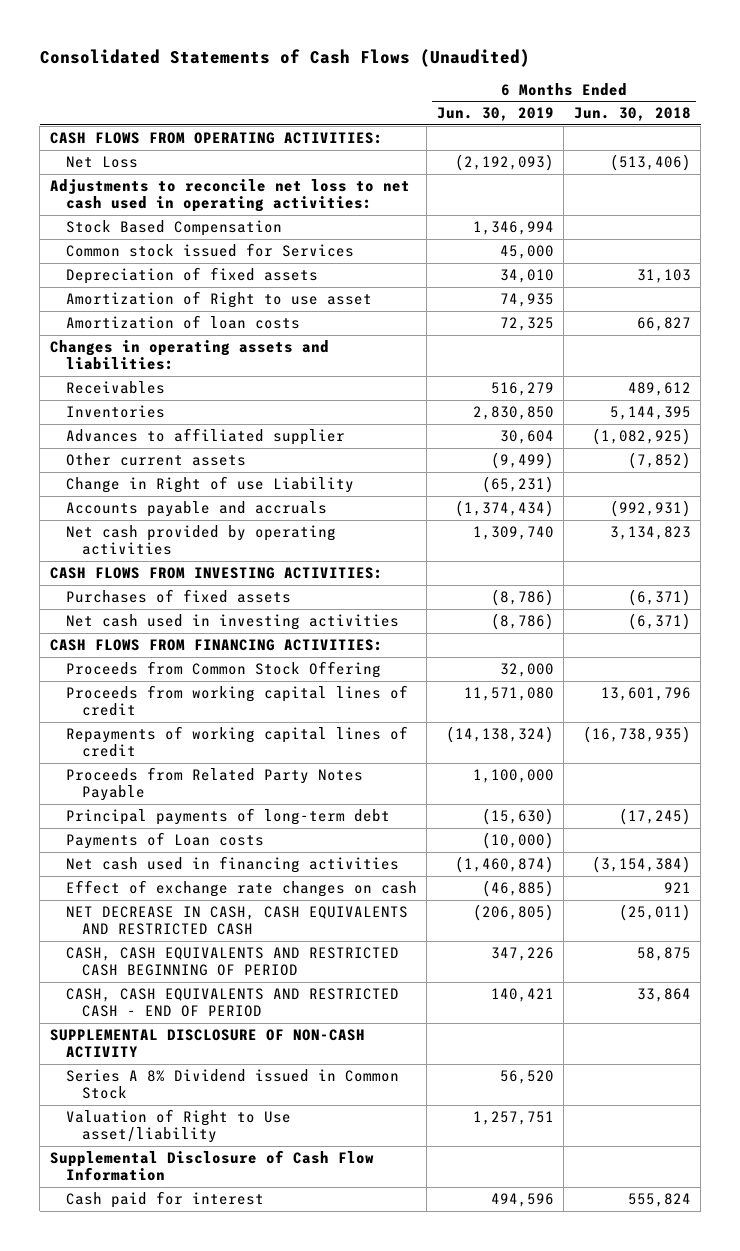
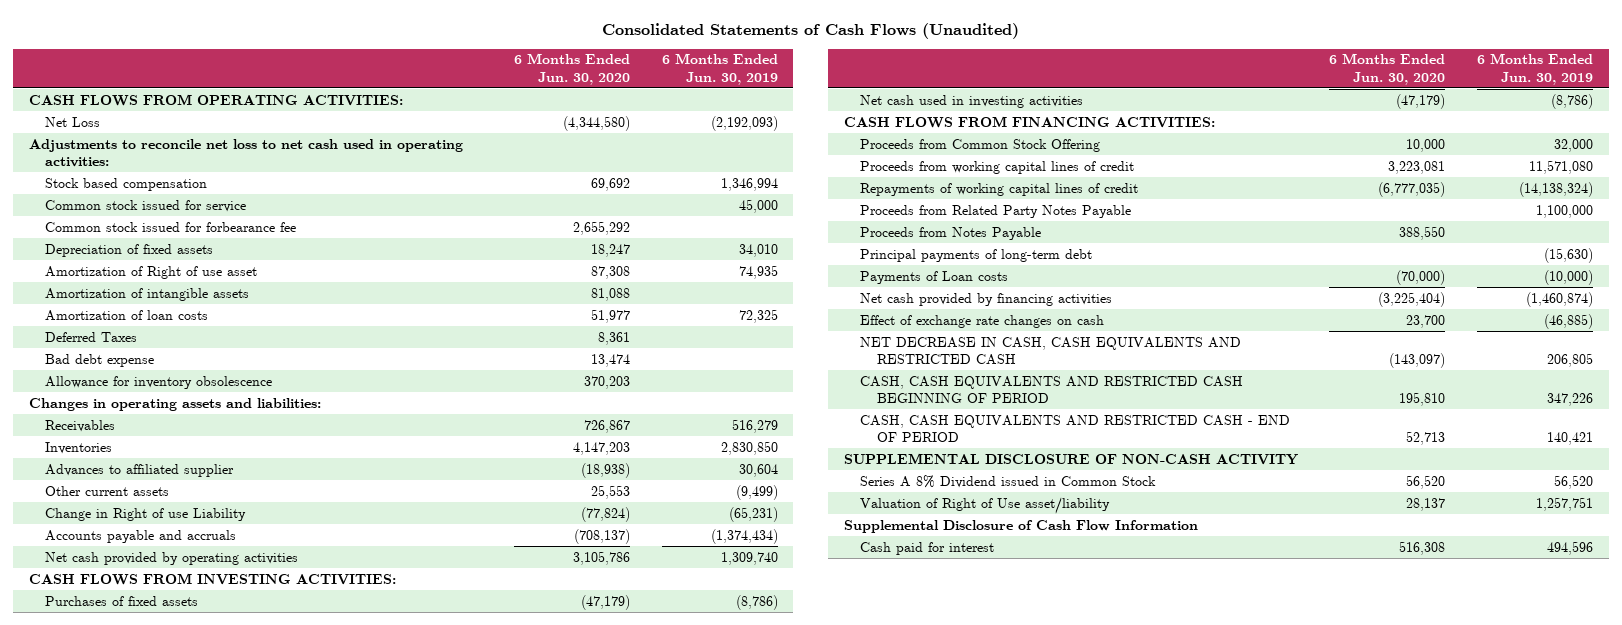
- | 6 Months Ended Jun. 30, 2019 | 6 Months Ended Jun. 30, 2018
+ | 6 Months Ended Jun. 30, 2020 | 6 Months Ended Jun. 30, 2019
- Stock Based Compensation | 1,346,994 |
- Common stock issued for Services | 45,000 |
+ Stock based compensation | 69,692 | 1,346,994
+ Common stock issued for service | | 45,000
+ Common stock issued for forbearance fee | 2,655,292 |
- Amortization of Right to use asset | 74,935 |
+ Amortization of Right of use asset | 87,308 | 74,935
+ Amortization of intangible assets | 81,088 |
+ Deferred Taxes | 8,361 |
+ Bad debt expense | 13,474 |
+ Allowance for inventory obsolescence | 370,203 |
+ Proceeds from Notes Payable | 388,550 |
- Net cash used in financing activities | (1,460,874) | (3,154,384)
+ Net cash provided by financing activities | (3,225,404) | (1,460,874)
- NET DECREASE IN CASH, CASH EQUIVALENTS AND RESTRICTED CASH | (206,805) | (25,011)
+ NET DECREASE IN CASH, CASH EQUIVALENTS AND RESTRICTED CASH | (143,097) | 206,805
- Valuation of Right to Use asset/liability | 1,257,751 |
+ Valuation of Right of Use asset/liability | 28,137 | 1,257,751

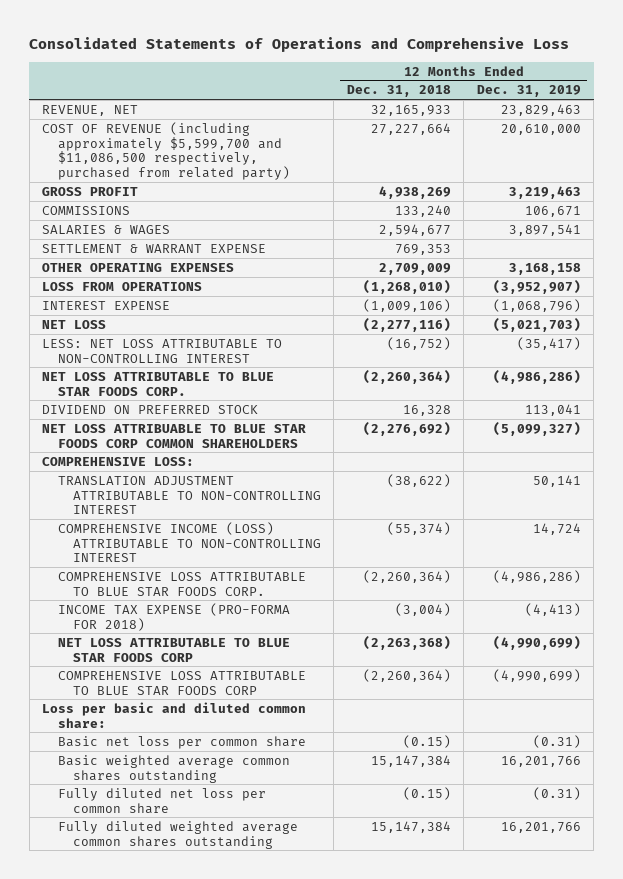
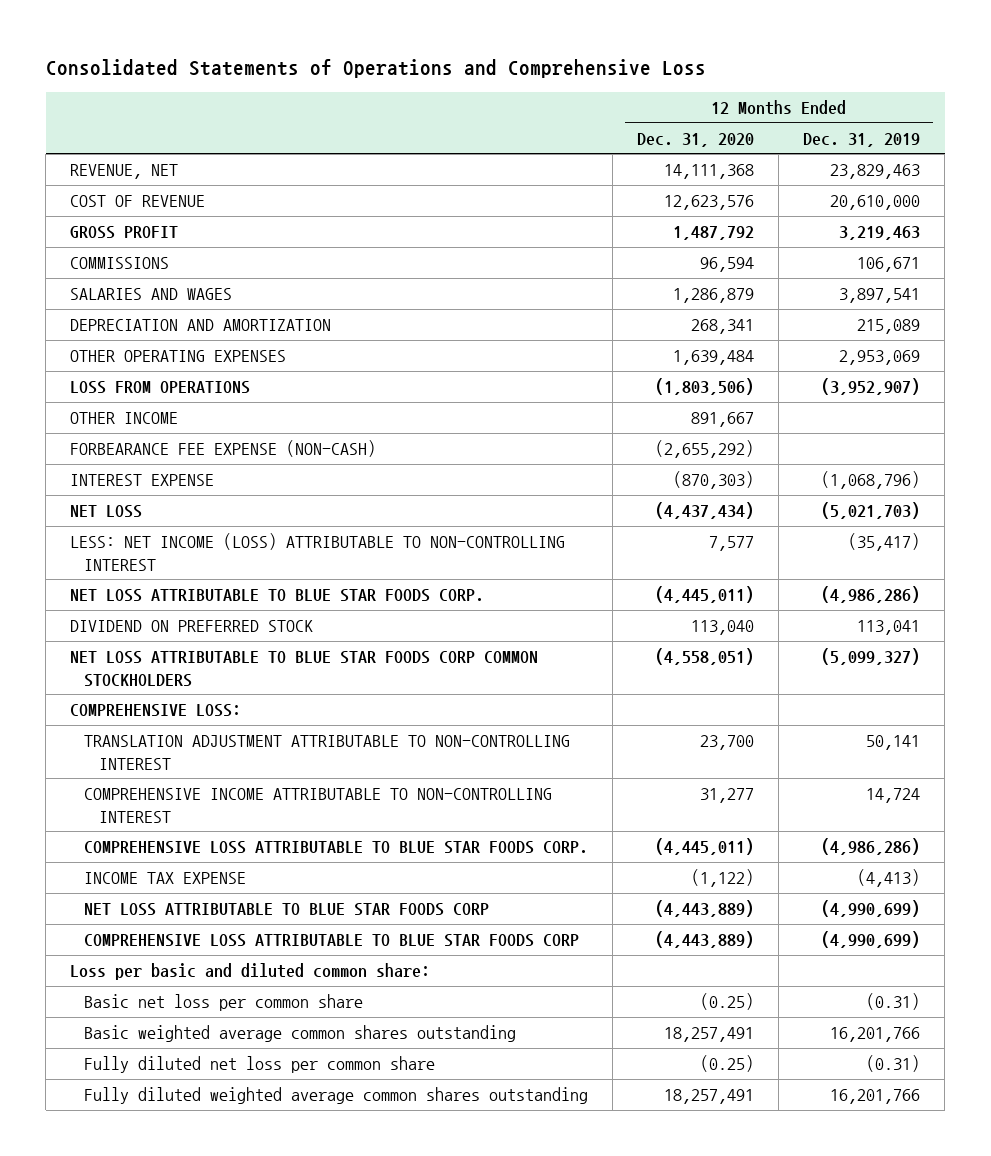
- | 12 Months Ended Dec. 31, 2018 | 12 Months Ended Dec. 31, 2019
+ | 12 Months Ended Dec. 31, 2020 | 12 Months Ended Dec. 31, 2019
- COST OF REVENUE (including approximately $5,599,700 and $11,086,500 respectively, purchased from related party) | 27,227,664 | 20,610,000
+ COST OF REVENUE | 12,623,576 | 20,610,000
- SALARIES & WAGES | 2,594,677 | 3,897,541
- SETTLEMENT & WARRANT EXPENSE | 769,353 |
- OTHER OPERATING EXPENSES | 2,709,009 | 3,168,158
+ SALARIES AND WAGES | 1,286,879 | 3,897,541
+ DEPRECIATION AND AMORTIZATION | 268,341 | 215,089
+ OTHER OPERATING EXPENSES | 1,639,484 | 2,953,069
+ OTHER INCOME | 891,667 |
+ FORBEARANCE FEE EXPENSE (NON-CASH) | (2,655,292) |
- LESS: NET LOSS ATTRIBUTABLE TO NON-CONTROLLING INTEREST | (16,752) | (35,417)
+ LESS: NET INCOME (LOSS) ATTRIBUTABLE TO NON-CONTROLLING INTEREST | 7,577 | (35,417)
- NET LOSS ATTRIBUABLE TO BLUE STAR FOODS CORP COMMON SHAREHOLDERS | (2,276,692) | (5,099,327)
+ NET LOSS ATTRIBUTABLE TO BLUE STAR FOODS CORP COMMON STOCKHOLDERS | (4,558,051) | (5,099,327)
- COMPREHENSIVE INCOME (LOSS) ATTRIBUTABLE TO NON-CONTROLLING INTEREST | (55,374) | 14,724
+ COMPREHENSIVE INCOME ATTRIBUTABLE TO NON-CONTROLLING INTEREST | 31,277 | 14,724
- INCOME TAX EXPENSE (PRO-FORMA FOR 2018) | (3,004) | (4,413)
+ INCOME TAX EXPENSE | (1,122) | (4,413)

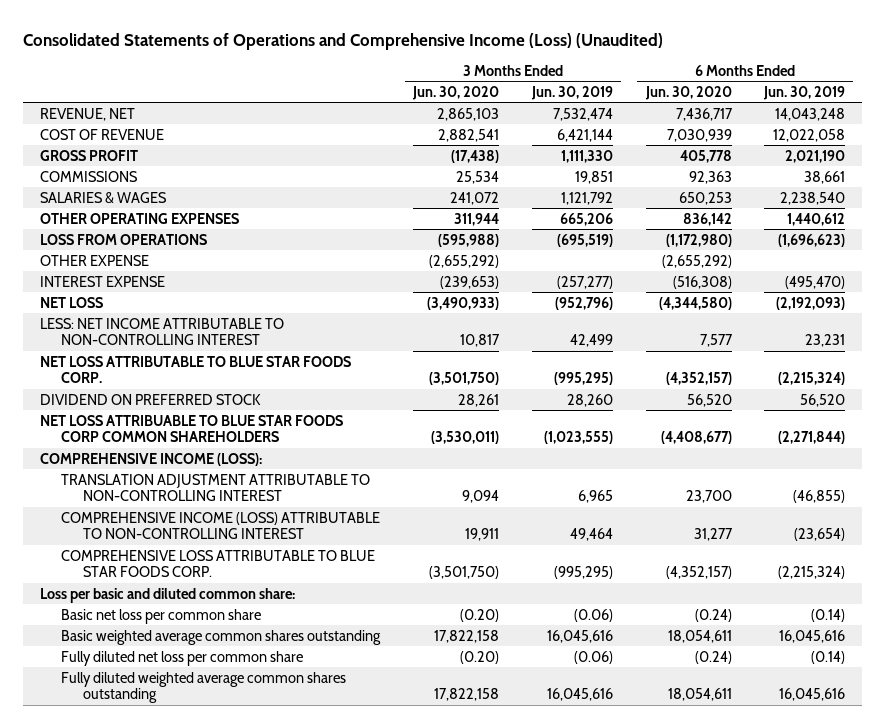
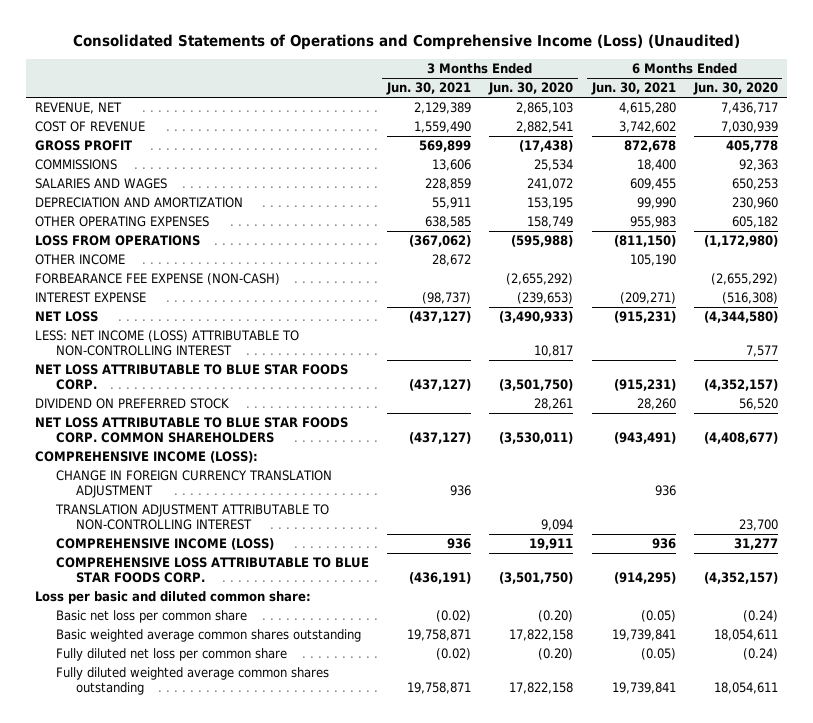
- | 3 Months Ended Jun. 30, 2020 | 3 Months Ended Jun. 30, 2019 | 6 Months Ended Jun. 30, 2020 | 6 Months Ended Jun. 30, 2019
+ | 3 Months Ended Jun. 30, 2021 | 3 Months Ended Jun. 30, 2020 | 6 Months Ended Jun. 30, 2021 | 6 Months Ended Jun. 30, 2020
- SALARIES & WAGES | 241,072 | 1,121,792 | 650,253 | 2,238,540
- OTHER OPERATING EXPENSES | 311,944 | 665,206 | 836,142 | 1,440,612
+ SALARIES AND WAGES | 228,859 | 241,072 | 609,455 | 650,253
+ DEPRECIATION AND AMORTIZATION | 55,911 | 153,195 | 99,990 | 230,960
+ OTHER OPERATING EXPENSES | 638,585 | 158,749 | 955,983 | 605,182
- OTHER EXPENSE | (2,655,292) | | (2,655,292) |
+ OTHER INCOME | 28,672 | | 105,190 |
+ FORBEARANCE FEE EXPENSE (NON-CASH) | | (2,655,292) | | (2,655,292)
- LESS: NET INCOME ATTRIBUTABLE TO NON-CONTROLLING INTEREST | 10,817 | 42,499 | 7,577 | 23,231
+ LESS: NET INCOME (LOSS) ATTRIBUTABLE TO NON-CONTROLLING INTEREST | | 10,817 | | 7,577
- NET LOSS ATTRIBUABLE TO BLUE STAR FOODS CORP COMMON SHAREHOLDERS | (3,530,011) | (1,023,555) | (4,408,677) | (2,271,844)
+ NET LOSS ATTRIBUTABLE TO BLUE STAR FOODS CORP. COMMON SHAREHOLDERS | (437,127) | (3,530,011) | (943,491) | (4,408,677)
+ CHANGE IN FOREIGN CURRENCY TRANSLATION ADJUSTMENT | 936 | | 936 |
- COMPREHENSIVE INCOME (LOSS) ATTRIBUTABLE TO NON-CONTROLLING INTEREST | 19,911 | 49,464 | 31,277 | (23,654)
+ COMPREHENSIVE INCOME (LOSS) | 936 | 19,911 | 936 | 31,277

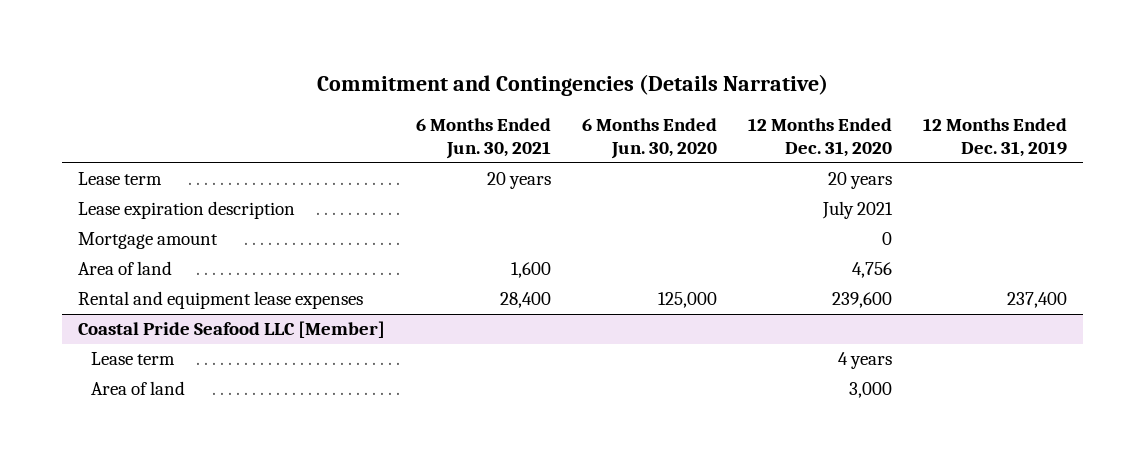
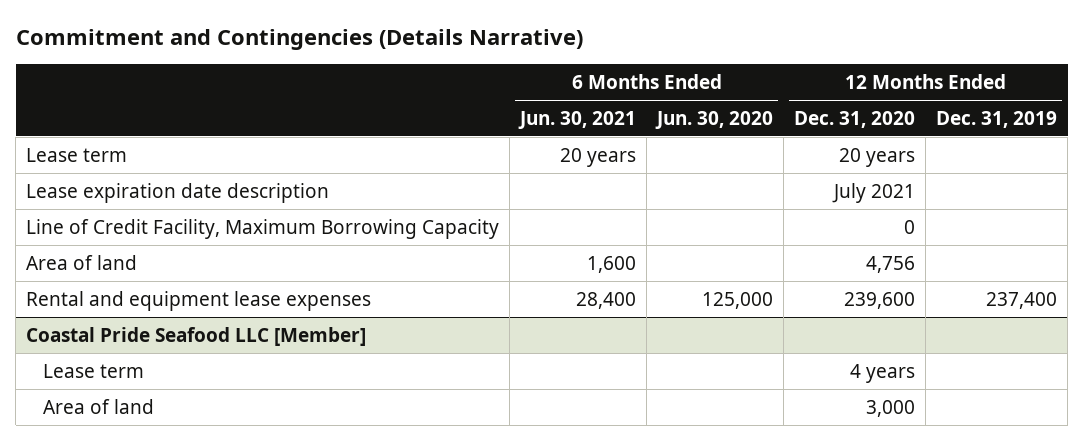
- Lease expiration description | | | July 2021 |
- Mortgage amount | | | 0 |
+ Lease expiration date description | | | July 2021 |
+ Line of Credit Facility, Maximum Borrowing Capacity | | | 0 |

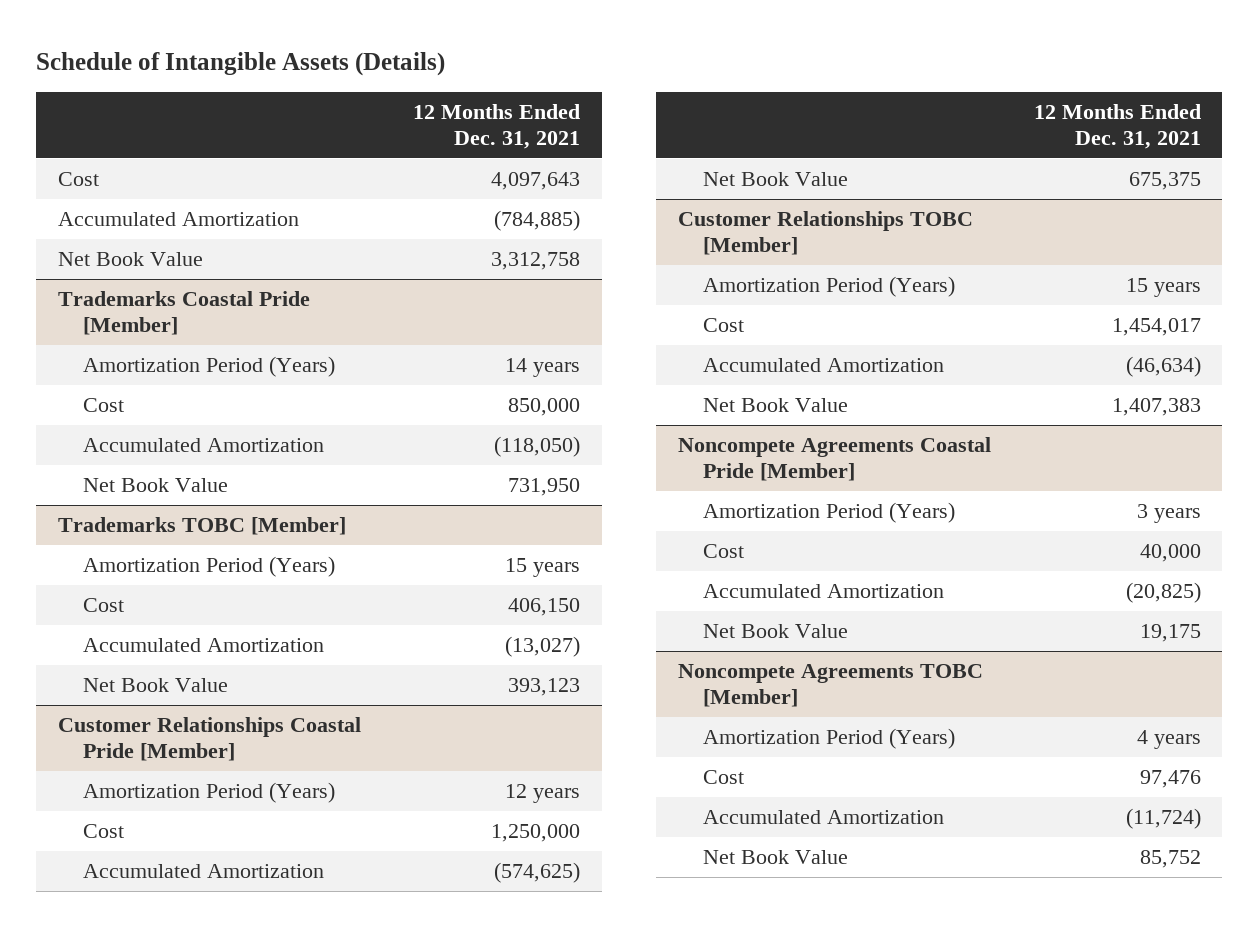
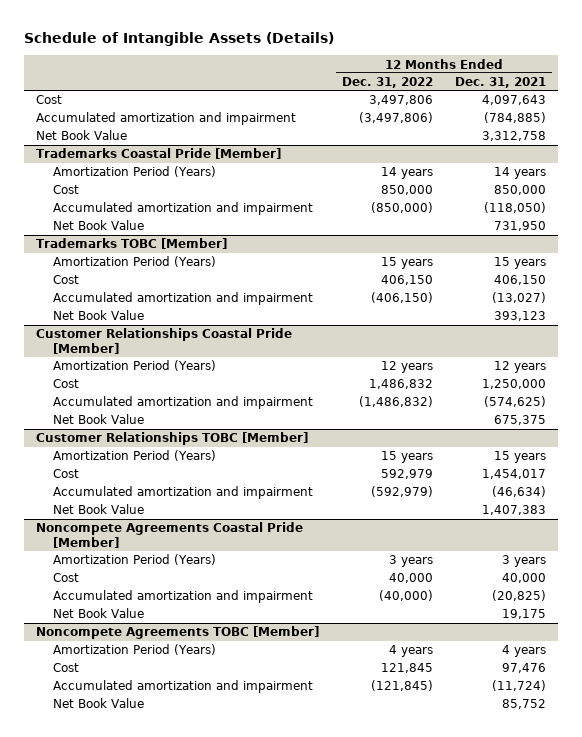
- | 12 Months Ended Dec. 31, 2021
+ | 12 Months Ended Dec. 31, 2022 | 12 Months Ended Dec. 31, 2021
- Accumulated Amortization | (784,885)
+ Accumulated amortization and impairment | (3,497,806) | (784,885)
@ Trademarks Coastal Pride [Member]
- Accumulated Amortization | (118,050)
+ Accumulated amortization and impairment | (850,000) | (118,050)
@ Trademarks TOBC [Member]
- Accumulated Amortization | (13,027)
+ Accumulated amortization and impairment | (406,150) | (13,027)
@ Customer Relationships Coastal Pride [Member]
- Accumulated Amortization | (574,625)
+ Accumulated amortization and impairment | (1,486,832) | (574,625)
@ Customer Relationships TOBC [Member]
- Accumulated Amortization | (46,634)
+ Accumulated amortization and impairment | (592,979) | (46,634)
@ Noncompete Agreements Coastal Pride [Member]
- Accumulated Amortization | (20,825)
+ Accumulated amortization and impairment | (40,000) | (20,825)
@ Noncompete Agreements TOBC [Member]
- Accumulated Amortization | (11,724)
+ Accumulated amortization and impairment | (121,845) | (11,724)

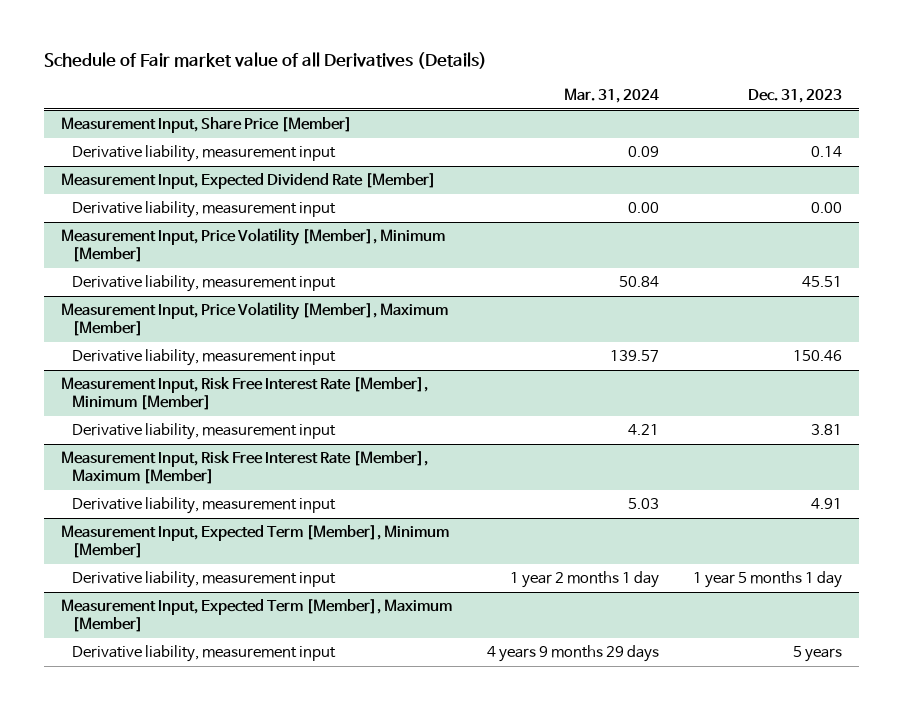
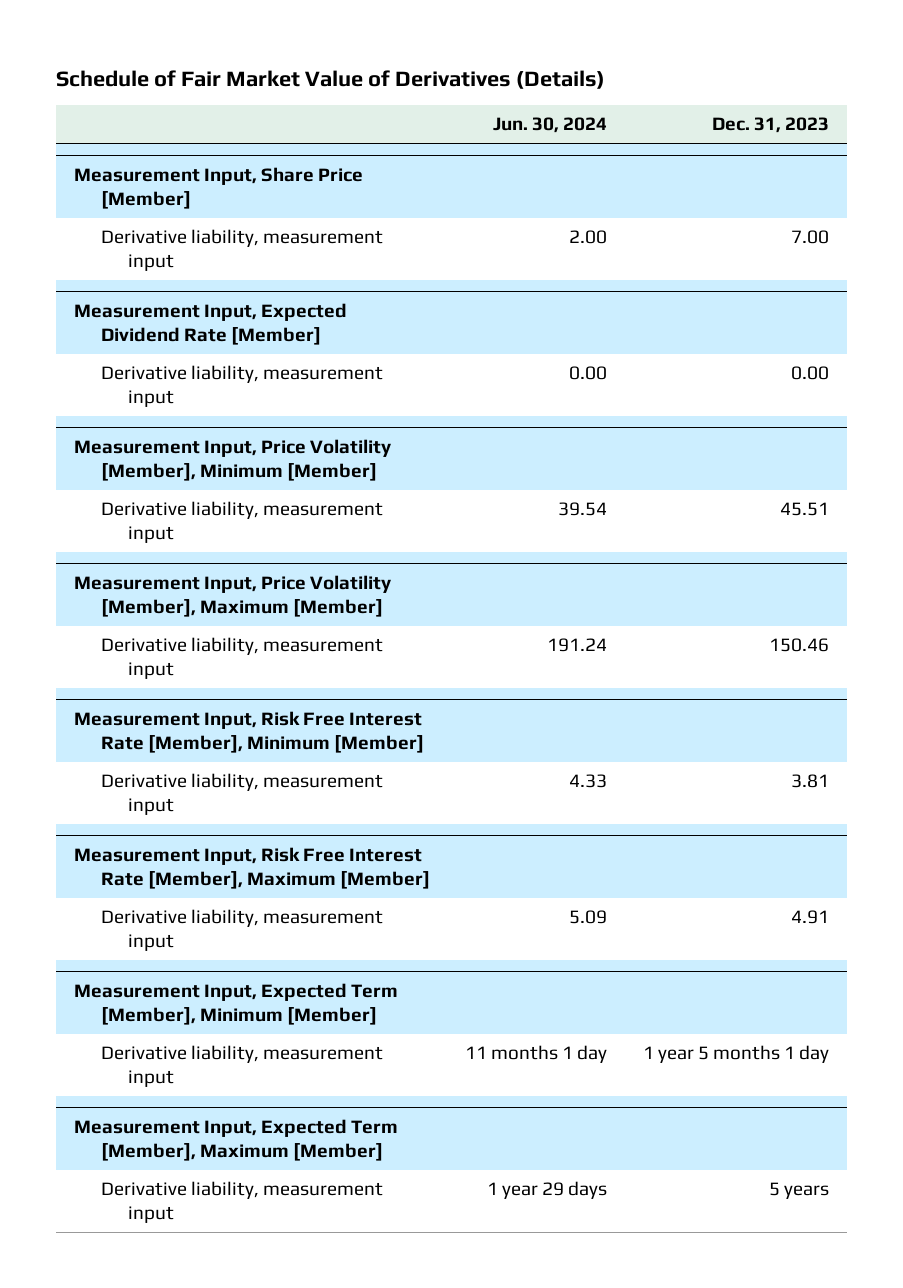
- Schedule of Fair market value of all Derivatives (Details)
+ Schedule of Fair Market Value of Derivatives (Details)
- | Mar. 31, 2024 | Dec. 31, 2023
+ | Jun. 30, 2024 | Dec. 31, 2023
@ Measurement Input, Share Price [Member]
- Derivative liability, measurement input | 0.09 | 0.14
+ Derivative liability, measurement input | 2.00 | 7.00

